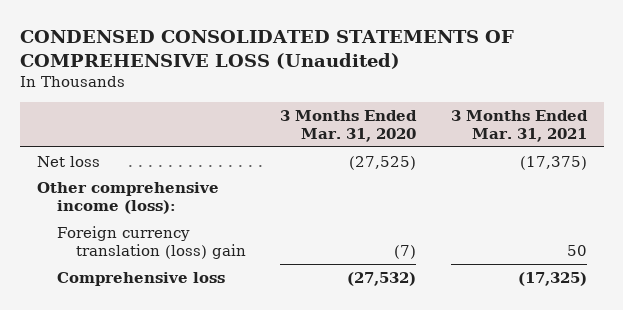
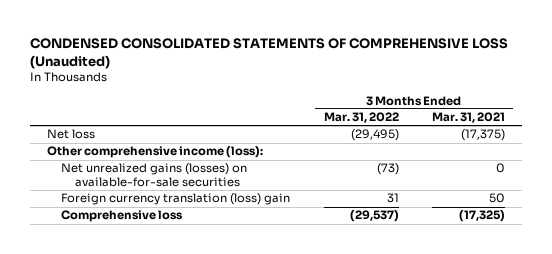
- | 3 Months Ended Mar. 31, 2020 | 3 Months Ended Mar. 31, 2021
+ | 3 Months Ended Mar. 31, 2022 | 3 Months Ended Mar. 31, 2021
+ Net unrealized gains (losses) on available-for-sale securities | (73) | 0

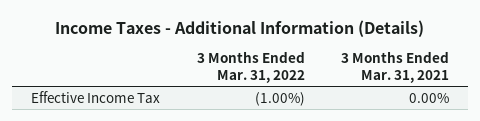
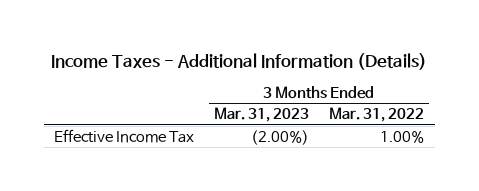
- | 3 Months Ended Mar. 31, 2022 | 3 Months Ended Mar. 31, 2021
+ | 3 Months Ended Mar. 31, 2023 | 3 Months Ended Mar. 31, 2022
- Effective Income Tax | (1.00%) | 0.00%
+ Effective Income Tax | (2.00%) | 1.00%

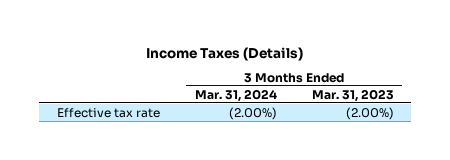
- Income Taxes - Additional Information (Details)
+ Income Taxes (Details)
- | 3 Months Ended Mar. 31, 2023 | 3 Months Ended Mar. 31, 2022
+ | 3 Months Ended Mar. 31, 2024 | 3 Months Ended Mar. 31, 2023
- Effective Income Tax | (2.00%) | 1.00%
+ Effective tax rate | (2.00%) | (2.00%)

